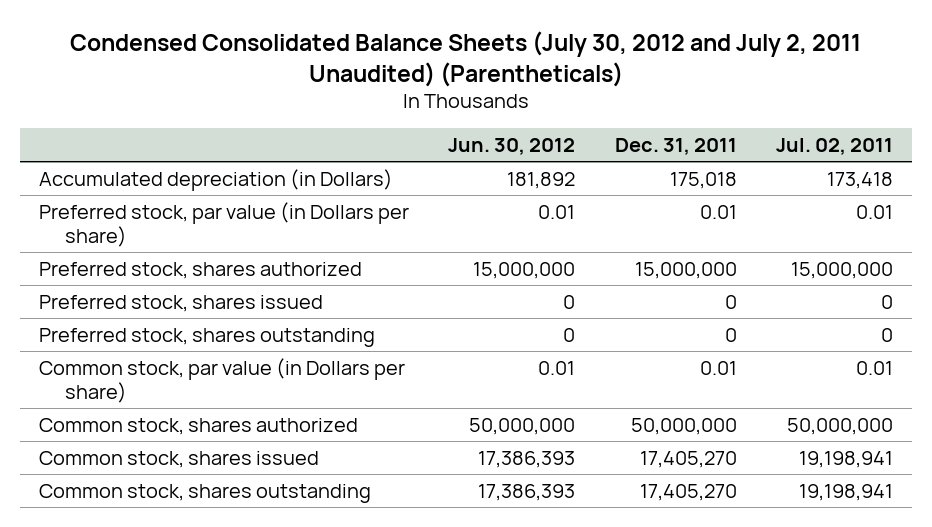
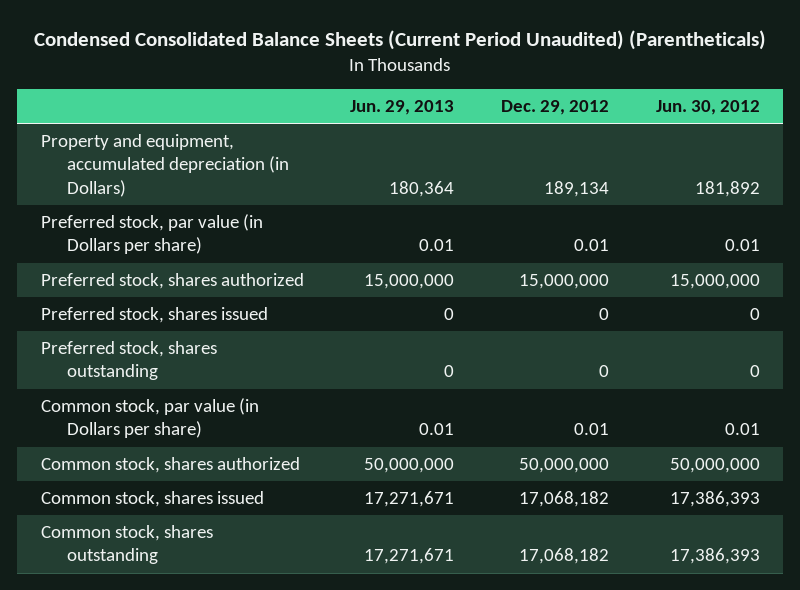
- Condensed Consolidated Balance Sheets (July 30, 2012 and July 2, 2011 Unaudited) (Parentheticals)
+ Condensed Consolidated Balance Sheets (Current Period Unaudited) (Parentheticals)
- | Jun. 30, 2012 | Dec. 31, 2011 | Jul. 02, 2011
+ | Jun. 29, 2013 | Dec. 29, 2012 | Jun. 30, 2012
- Accumulated depreciation (in Dollars) | 181,892 | 175,018 | 173,418
+ Property and equipment, accumulated depreciation (in Dollars) | 180,364 | 189,134 | 181,892

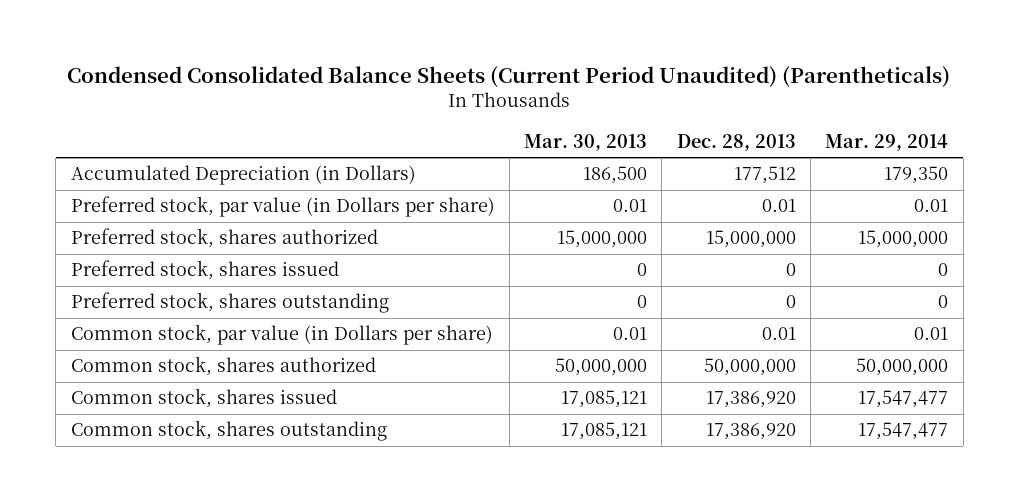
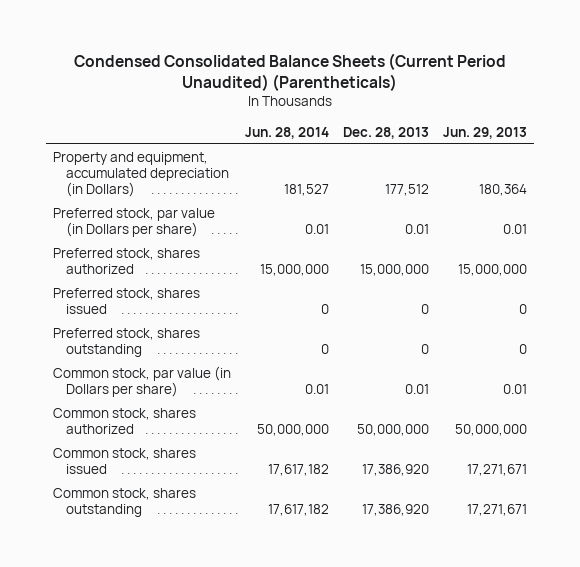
- | Mar. 30, 2013 | Dec. 28, 2013 | Mar. 29, 2014
+ | Jun. 28, 2014 | Dec. 28, 2013 | Jun. 29, 2013
- Accumulated Depreciation (in Dollars) | 186,500 | 177,512 | 179,350
+ Property and equipment, accumulated depreciation (in Dollars) | 181,527 | 177,512 | 180,364

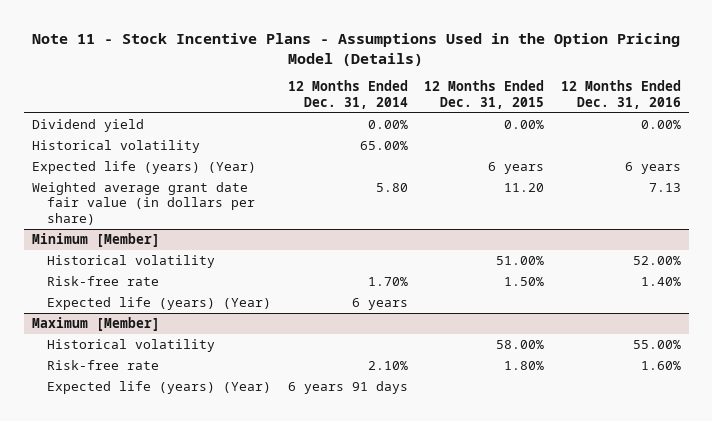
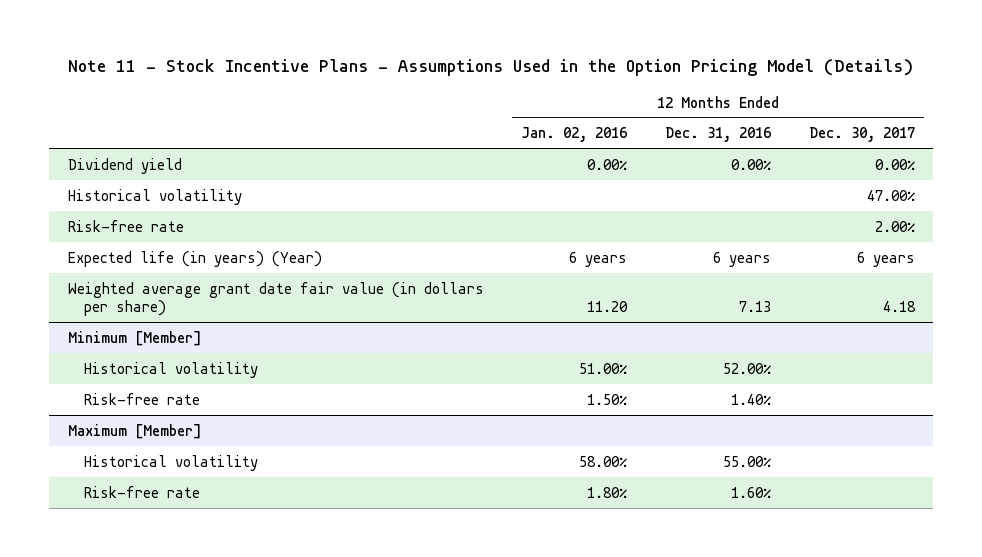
- | 12 Months Ended Dec. 31, 2014 | 12 Months Ended Dec. 31, 2015 | 12 Months Ended Dec. 31, 2016
+ | 12 Months Ended Jan. 02, 2016 | 12 Months Ended Dec. 31, 2016 | 12 Months Ended Dec. 30, 2017
- Expected life (years) (Year) | | 6 years | 6 years
+ Risk-free rate | | | 2.00%
+ Expected life (in years) (Year) | 6 years | 6 years | 6 years
@ Minimum [Member]
- Expected life (years) (Year) | 6 years | |
@ Maximum [Member]
- Expected life (years) (Year) | 6 years 91 days | |

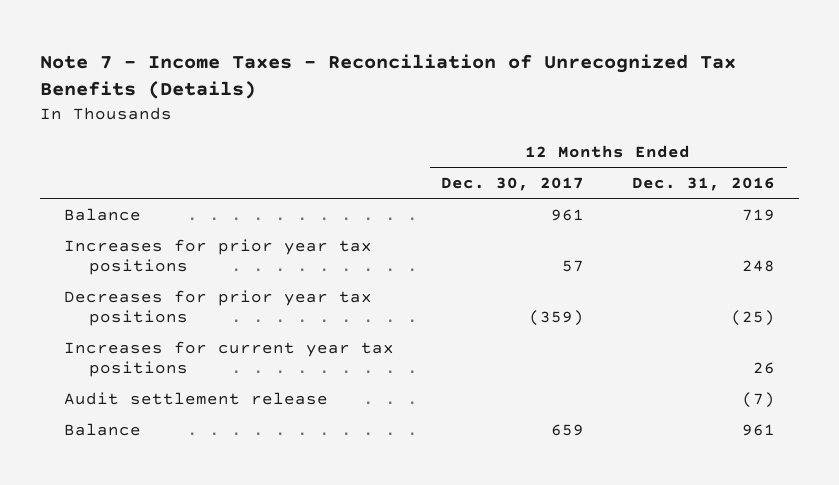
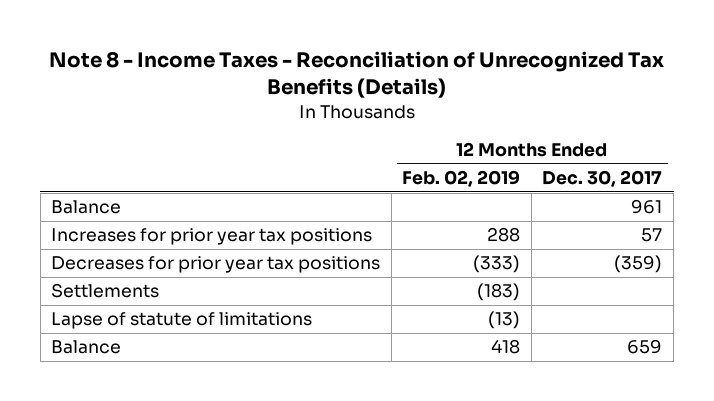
- Note 7 - Income Taxes - Reconciliation of Unrecognized Tax Benefits (Details)
+ Note 8 - Income Taxes - Reconciliation of Unrecognized Tax Benefits (Details)
- | 12 Months Ended Dec. 30, 2017 | 12 Months Ended Dec. 31, 2016
+ | 12 Months Ended Feb. 02, 2019 | 12 Months Ended Dec. 30, 2017
- Increases for current year tax positions | | 26
- Audit settlement release | | (7)
+ Settlements | (183) |
+ Lapse of statute of limitations | (13) |

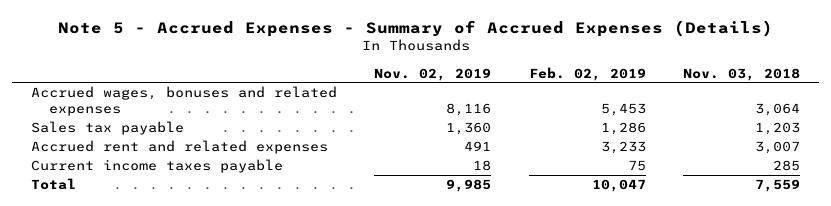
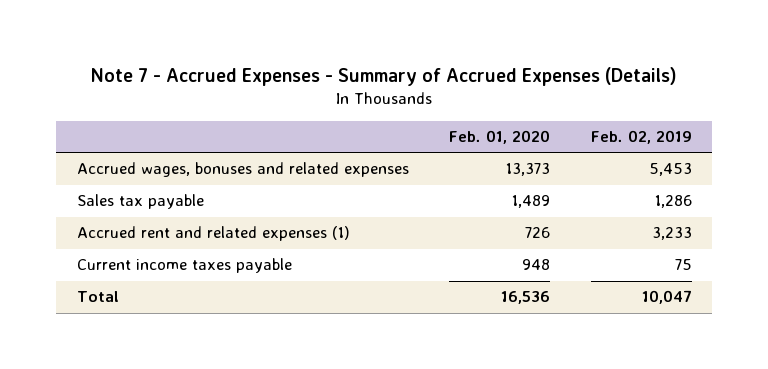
- Note 5 - Accrued Expenses - Summary of Accrued Expenses (Details)
+ Note 7 - Accrued Expenses - Summary of Accrued Expenses (Details)
- | Nov. 02, 2019 | Feb. 02, 2019 | Nov. 03, 2018
+ | Feb. 01, 2020 | Feb. 02, 2019
- Accrued rent and related expenses | 491 | 3,233 | 3,007
+ Accrued rent and related expenses (1) | 726 | 3,233

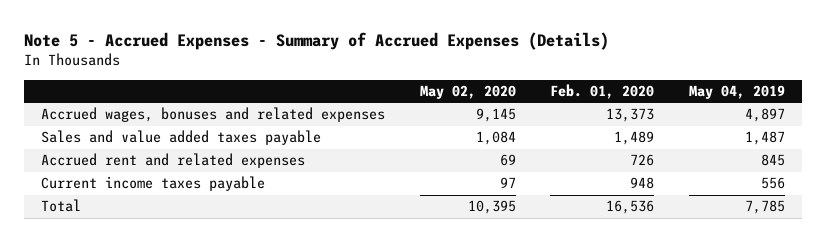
- Note 7 - Accrued Expenses - Summary of Accrued Expenses (Details)
+ Note 5 - Accrued Expenses - Summary of Accrued Expenses (Details)
- | Feb. 01, 2020 | Feb. 02, 2019
+ | May 02, 2020 | Feb. 01, 2020 | May 04, 2019
- Sales tax payable | 1,489 | 1,286
- Accrued rent and related expenses (1) | 726 | 3,233
+ Sales and value added taxes payable | 1,084 | 1,489 | 1,487
+ Accrued rent and related expenses | 69 | 726 | 845

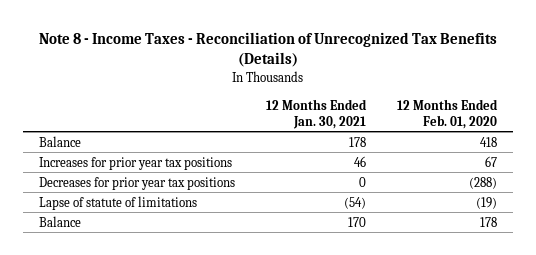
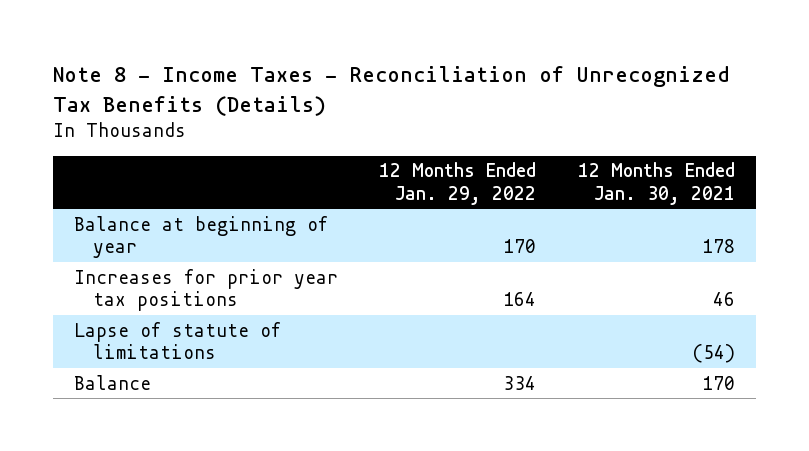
- | 12 Months Ended Jan. 30, 2021 | 12 Months Ended Feb. 01, 2020
+ | 12 Months Ended Jan. 29, 2022 | 12 Months Ended Jan. 30, 2021
- Balance | 178 | 418
+ Balance at beginning of year | 170 | 178
- Decreases for prior year tax positions | 0 | (288)

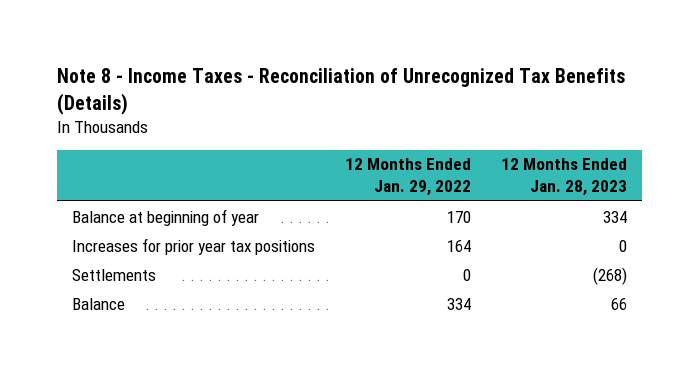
- | 12 Months Ended Jan. 29, 2022 | 12 Months Ended Jan. 30, 2021
+ | 12 Months Ended Jan. 29, 2022 | 12 Months Ended Jan. 28, 2023
- Lapse of statute of limitations | | (54)
+ Settlements | 0 | (268)

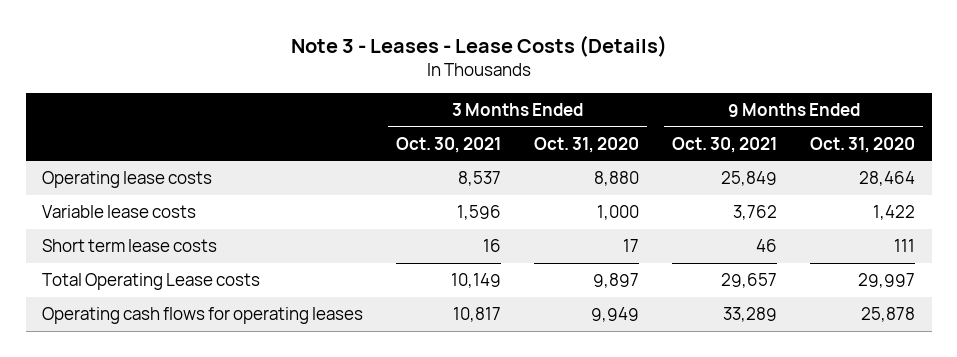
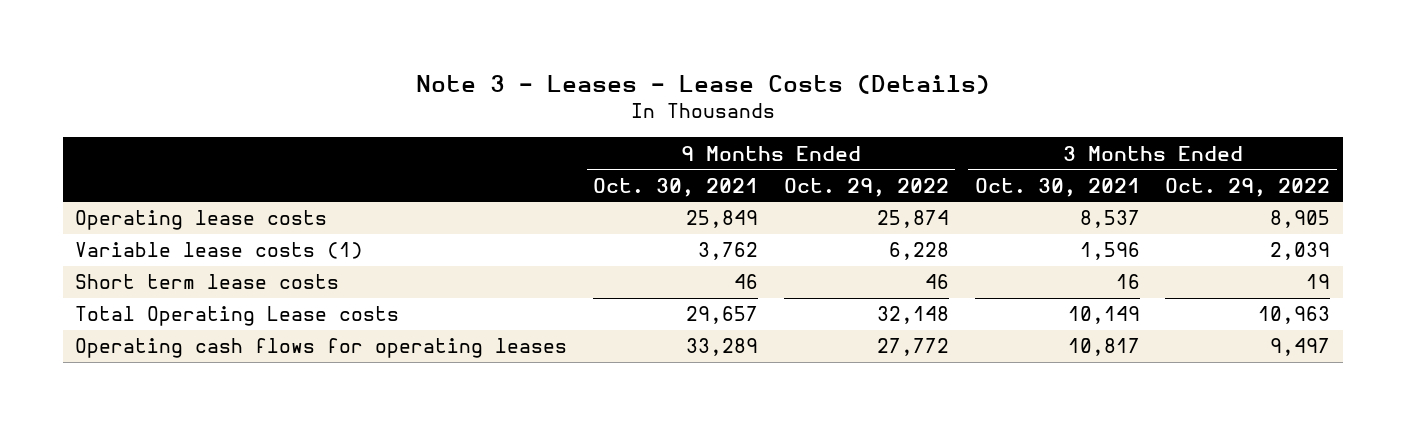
- | 3 Months Ended Oct. 30, 2021 | 3 Months Ended Oct. 31, 2020 | 9 Months Ended Oct. 30, 2021 | 9 Months Ended Oct. 31, 2020
+ | 9 Months Ended Oct. 30, 2021 | 9 Months Ended Oct. 29, 2022 | 3 Months Ended Oct. 30, 2021 | 3 Months Ended Oct. 29, 2022
- Variable lease costs | 1,596 | 1,000 | 3,762 | 1,422
+ Variable lease costs (1) | 3,762 | 6,228 | 1,596 | 2,039

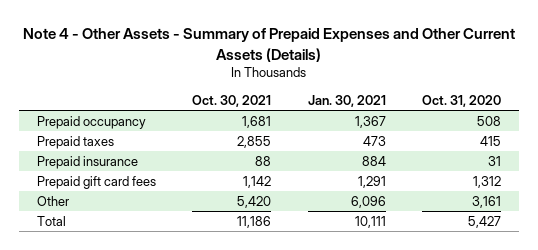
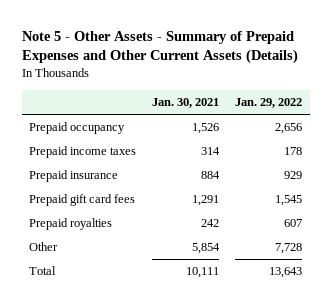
- Note 4 - Other Assets - Summary of Prepaid Expenses and Other Current Assets (Details)
+ Note 5 - Other Assets - Summary of Prepaid Expenses and Other Current Assets (Details)
- | Oct. 30, 2021 | Jan. 30, 2021 | Oct. 31, 2020
+ | Jan. 30, 2021 | Jan. 29, 2022
- Prepaid occupancy | 1,681 | 1,367 | 508
- Prepaid taxes | 2,855 | 473 | 415
+ Prepaid occupancy | 1,526 | 2,656
+ Prepaid income taxes | 314 | 178
- Other | 5,420 | 6,096 | 3,161
+ Prepaid royalties | 242 | 607
+ Other | 5,854 | 7,728

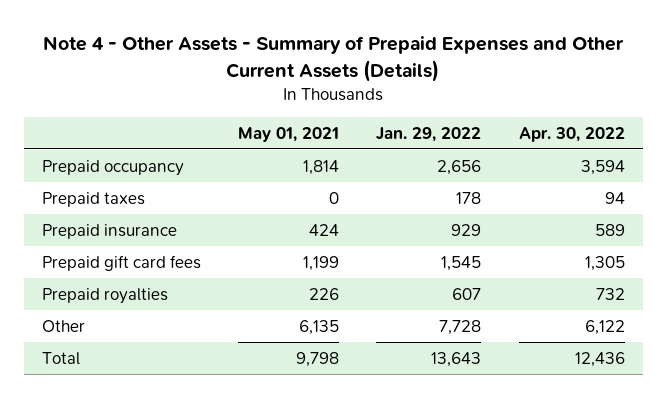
- Note 5 - Other Assets - Summary of Prepaid Expenses and Other Current Assets (Details)
+ Note 4 - Other Assets - Summary of Prepaid Expenses and Other Current Assets (Details)
- | Jan. 30, 2021 | Jan. 29, 2022
+ | May 01, 2021 | Jan. 29, 2022 | Apr. 30, 2022
- Prepaid income taxes | 314 | 178
+ Prepaid taxes | 0 | 178 | 94

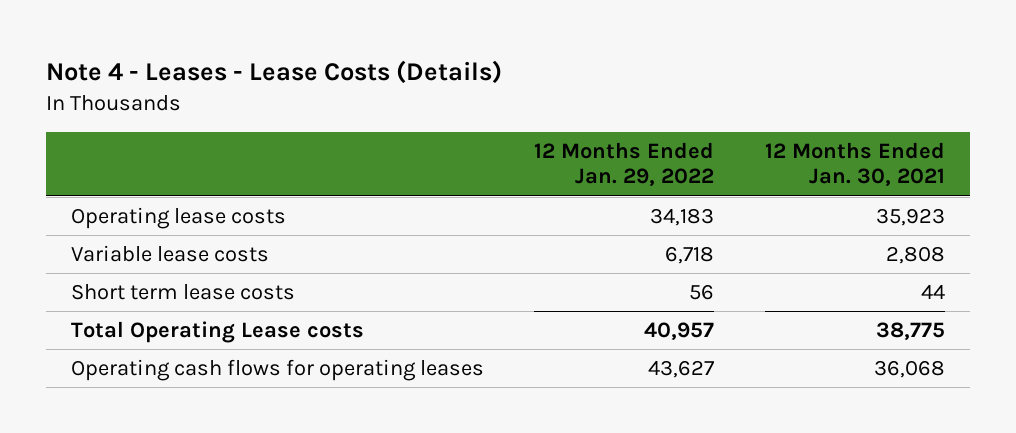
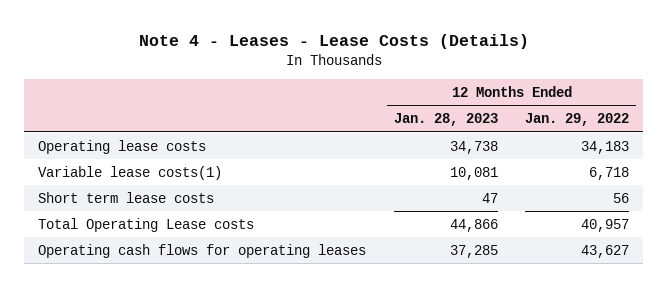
- | 12 Months Ended Jan. 29, 2022 | 12 Months Ended Jan. 30, 2021
+ | 12 Months Ended Jan. 28, 2023 | 12 Months Ended Jan. 29, 2022
- Variable lease costs | 6,718 | 2,808
+ Variable lease costs(1) | 10,081 | 6,718

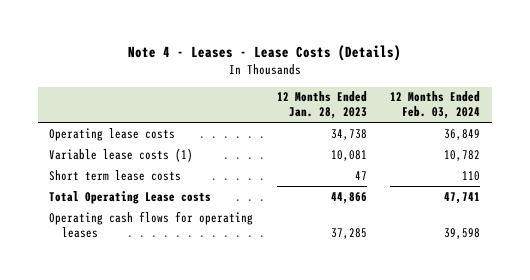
- | 12 Months Ended Jan. 28, 2023 | 12 Months Ended Jan. 29, 2022
+ | 12 Months Ended Jan. 28, 2023 | 12 Months Ended Feb. 03, 2024
- Variable lease costs(1) | 10,081 | 6,718
+ Variable lease costs (1) | 10,081 | 10,782

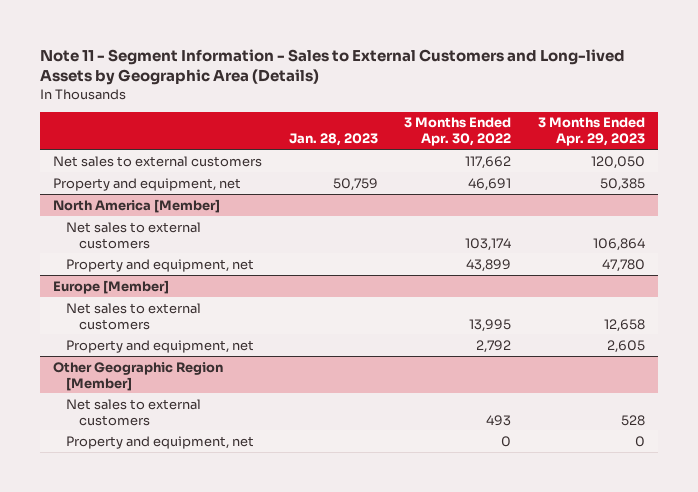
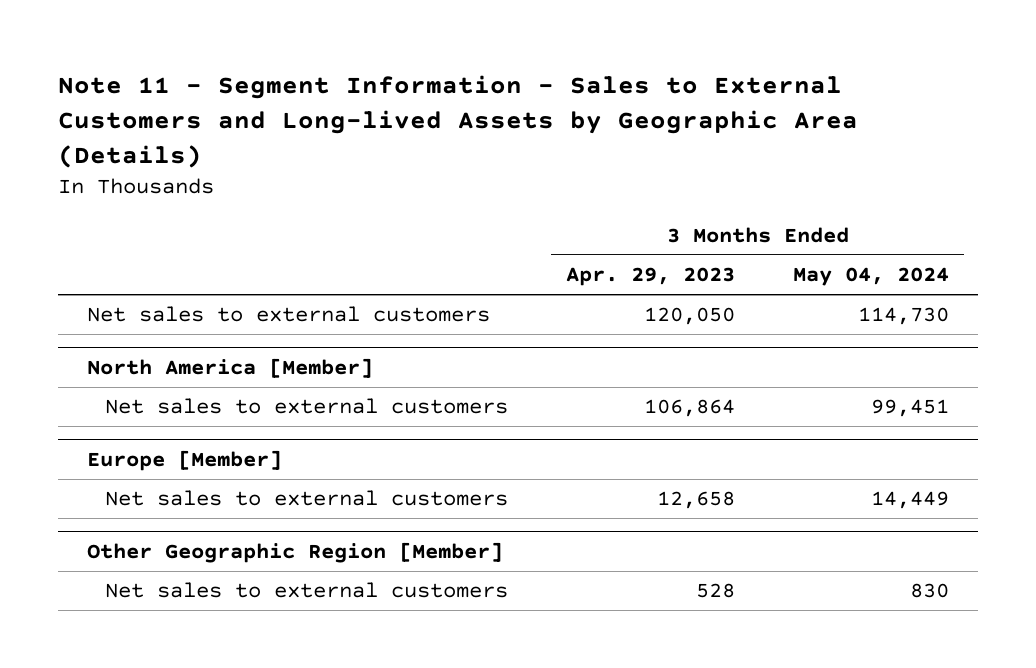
- | Jan. 28, 2023 | 3 Months Ended Apr. 30, 2022 | 3 Months Ended Apr. 29, 2023
+ | 3 Months Ended Apr. 29, 2023 | 3 Months Ended May 04, 2024
- Property and equipment, net | 50,759 | 46,691 | 50,385
@ North America [Member]
- Property and equipment, net | | 43,899 | 47,780
@ Europe [Member]
- Property and equipment, net | | 2,792 | 2,605
@ Other Geographic Region [Member]
- Property and equipment, net | | 0 | 0

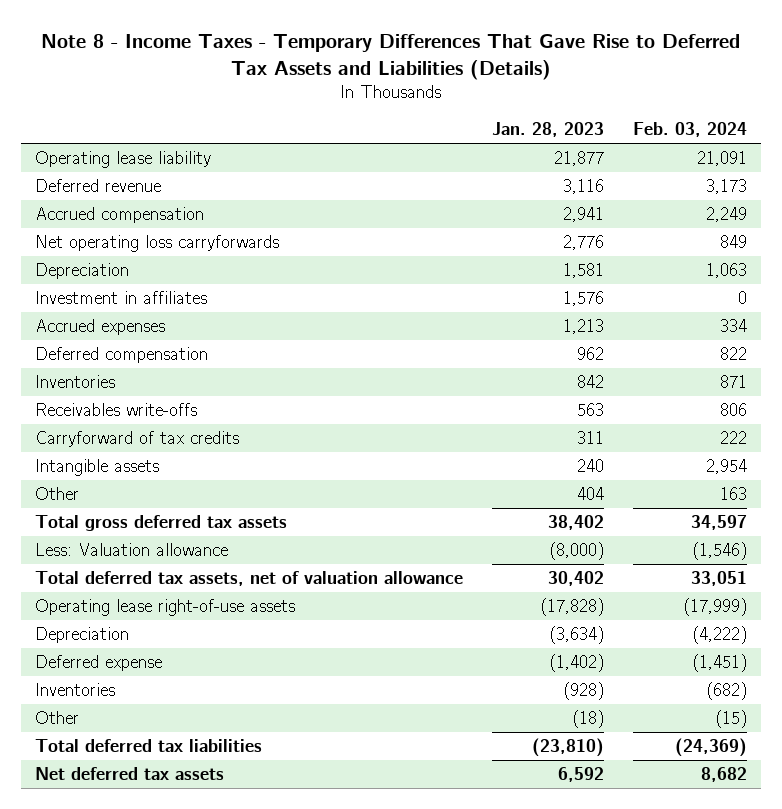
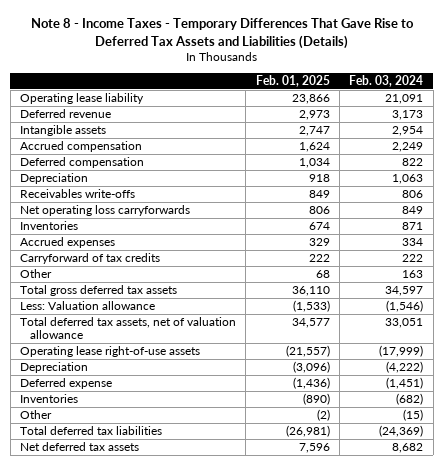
- | Jan. 28, 2023 | Feb. 03, 2024
+ | Feb. 01, 2025 | Feb. 03, 2024
moved up: Intangible assets | 2,747 | 2,954
- Investment in affiliates | 1,576 | 0
moved down: Depreciation | 918 | 1,063
moved down: Net operating loss carryforwards | 806 | 849
moved down: Inventories | 674 | 871
moved down: Accrued expenses | 329 | 334

